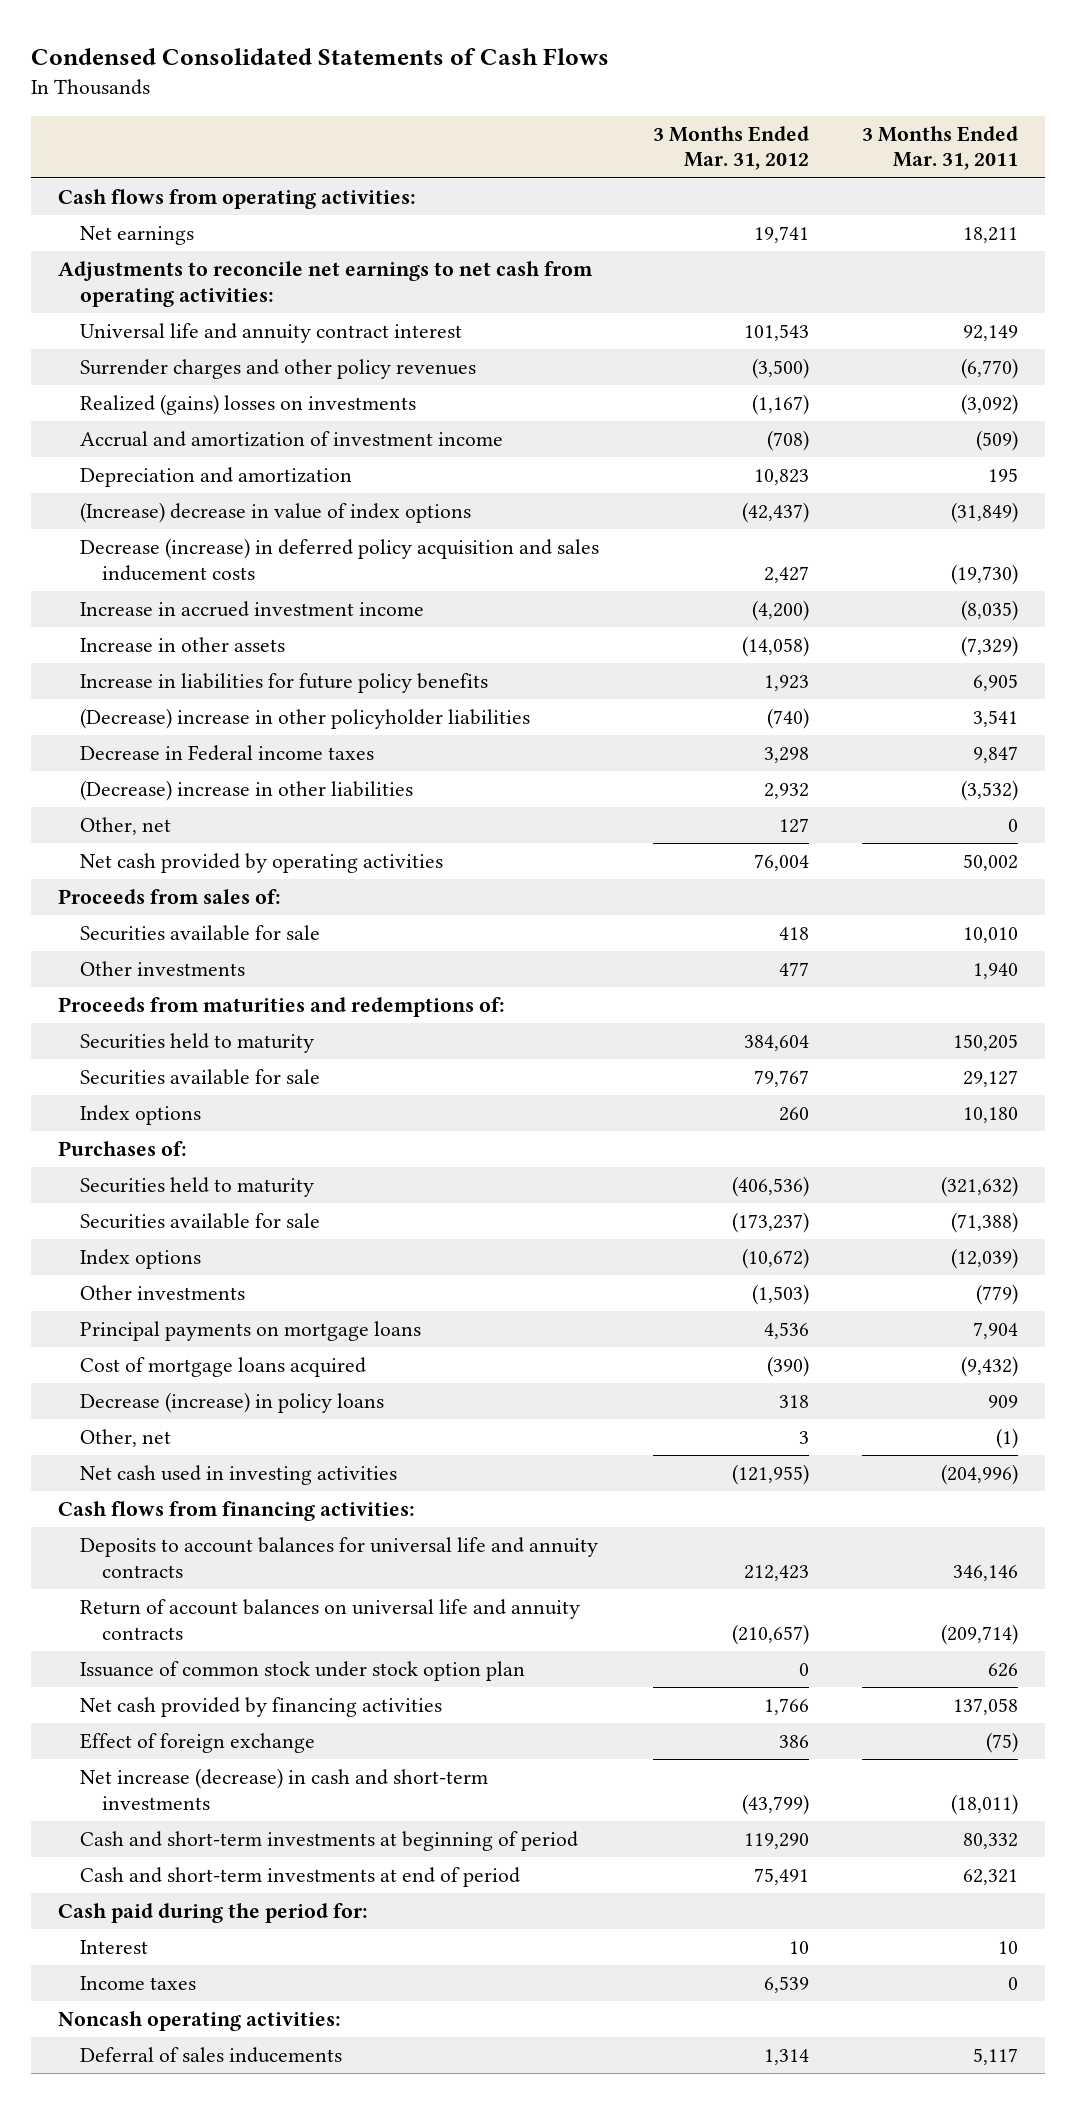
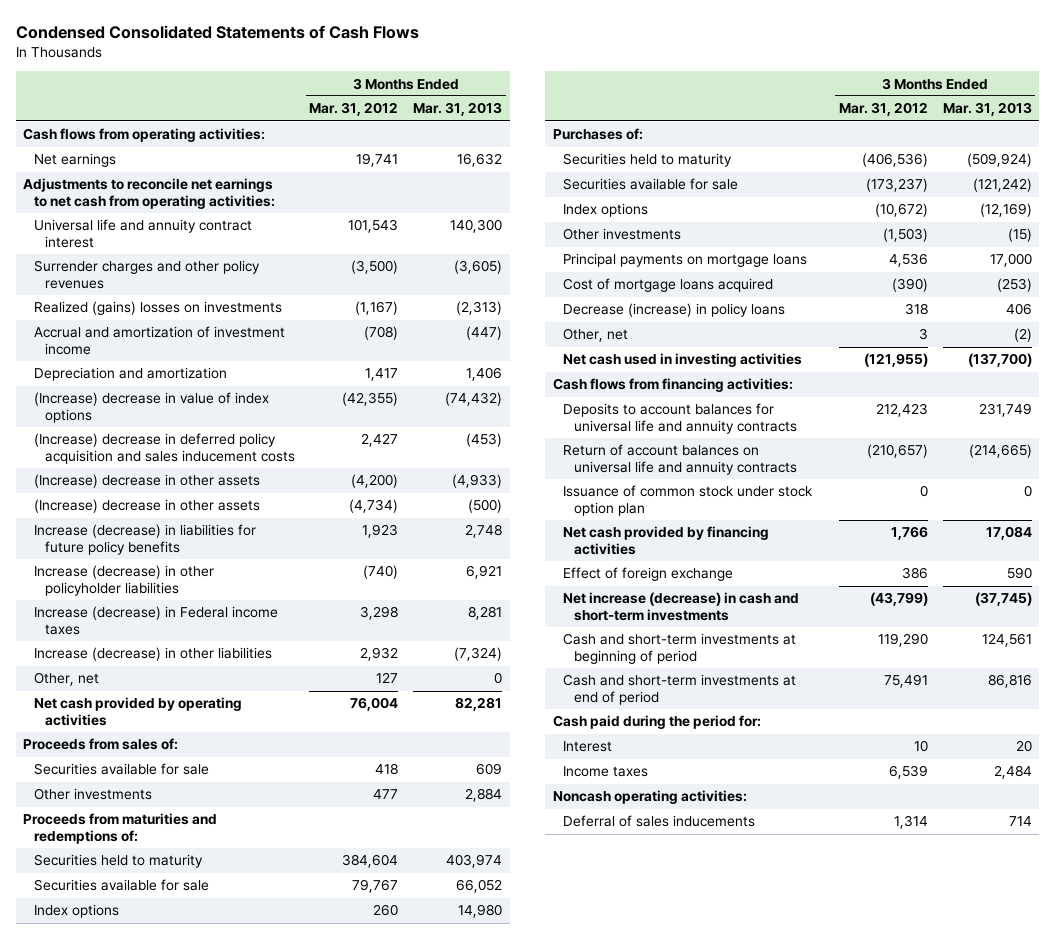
- | 3 Months Ended Mar. 31, 2012 | 3 Months Ended Mar. 31, 2011
+ | 3 Months Ended Mar. 31, 2012 | 3 Months Ended Mar. 31, 2013
- Depreciation and amortization | 10,823 | 195
- (Increase) decrease in value of index options | (42,437) | (31,849)
- Decrease (increase) in deferred policy acquisition and sales inducement costs | 2,427 | (19,730)
- Increase in accrued investment income | (4,200) | (8,035)
- Increase in other assets | (14,058) | (7,329)
- Increase in liabilities for future policy benefits | 1,923 | 6,905
- (Decrease) increase in other policyholder liabilities | (740) | 3,541
- Decrease in Federal income taxes | 3,298 | 9,847
- (Decrease) increase in other liabilities | 2,932 | (3,532)
+ Depreciation and amortization | 1,417 | 1,406
+ (Increase) decrease in value of index options | (42,355) | (74,432)
+ (Increase) decrease in deferred policy acquisition and sales inducement costs | 2,427 | (453)
+ (Increase) decrease in other assets | (4,200) | (4,933)
+ (Increase) decrease in other assets | (4,734) | (500)
+ Increase (decrease) in liabilities for future policy benefits | 1,923 | 2,748
+ Increase (decrease) in other policyholder liabilities | (740) | 6,921
+ Increase (decrease) in Federal income taxes | 3,298 | 8,281
+ Increase (decrease) in other liabilities | 2,932 | (7,324)

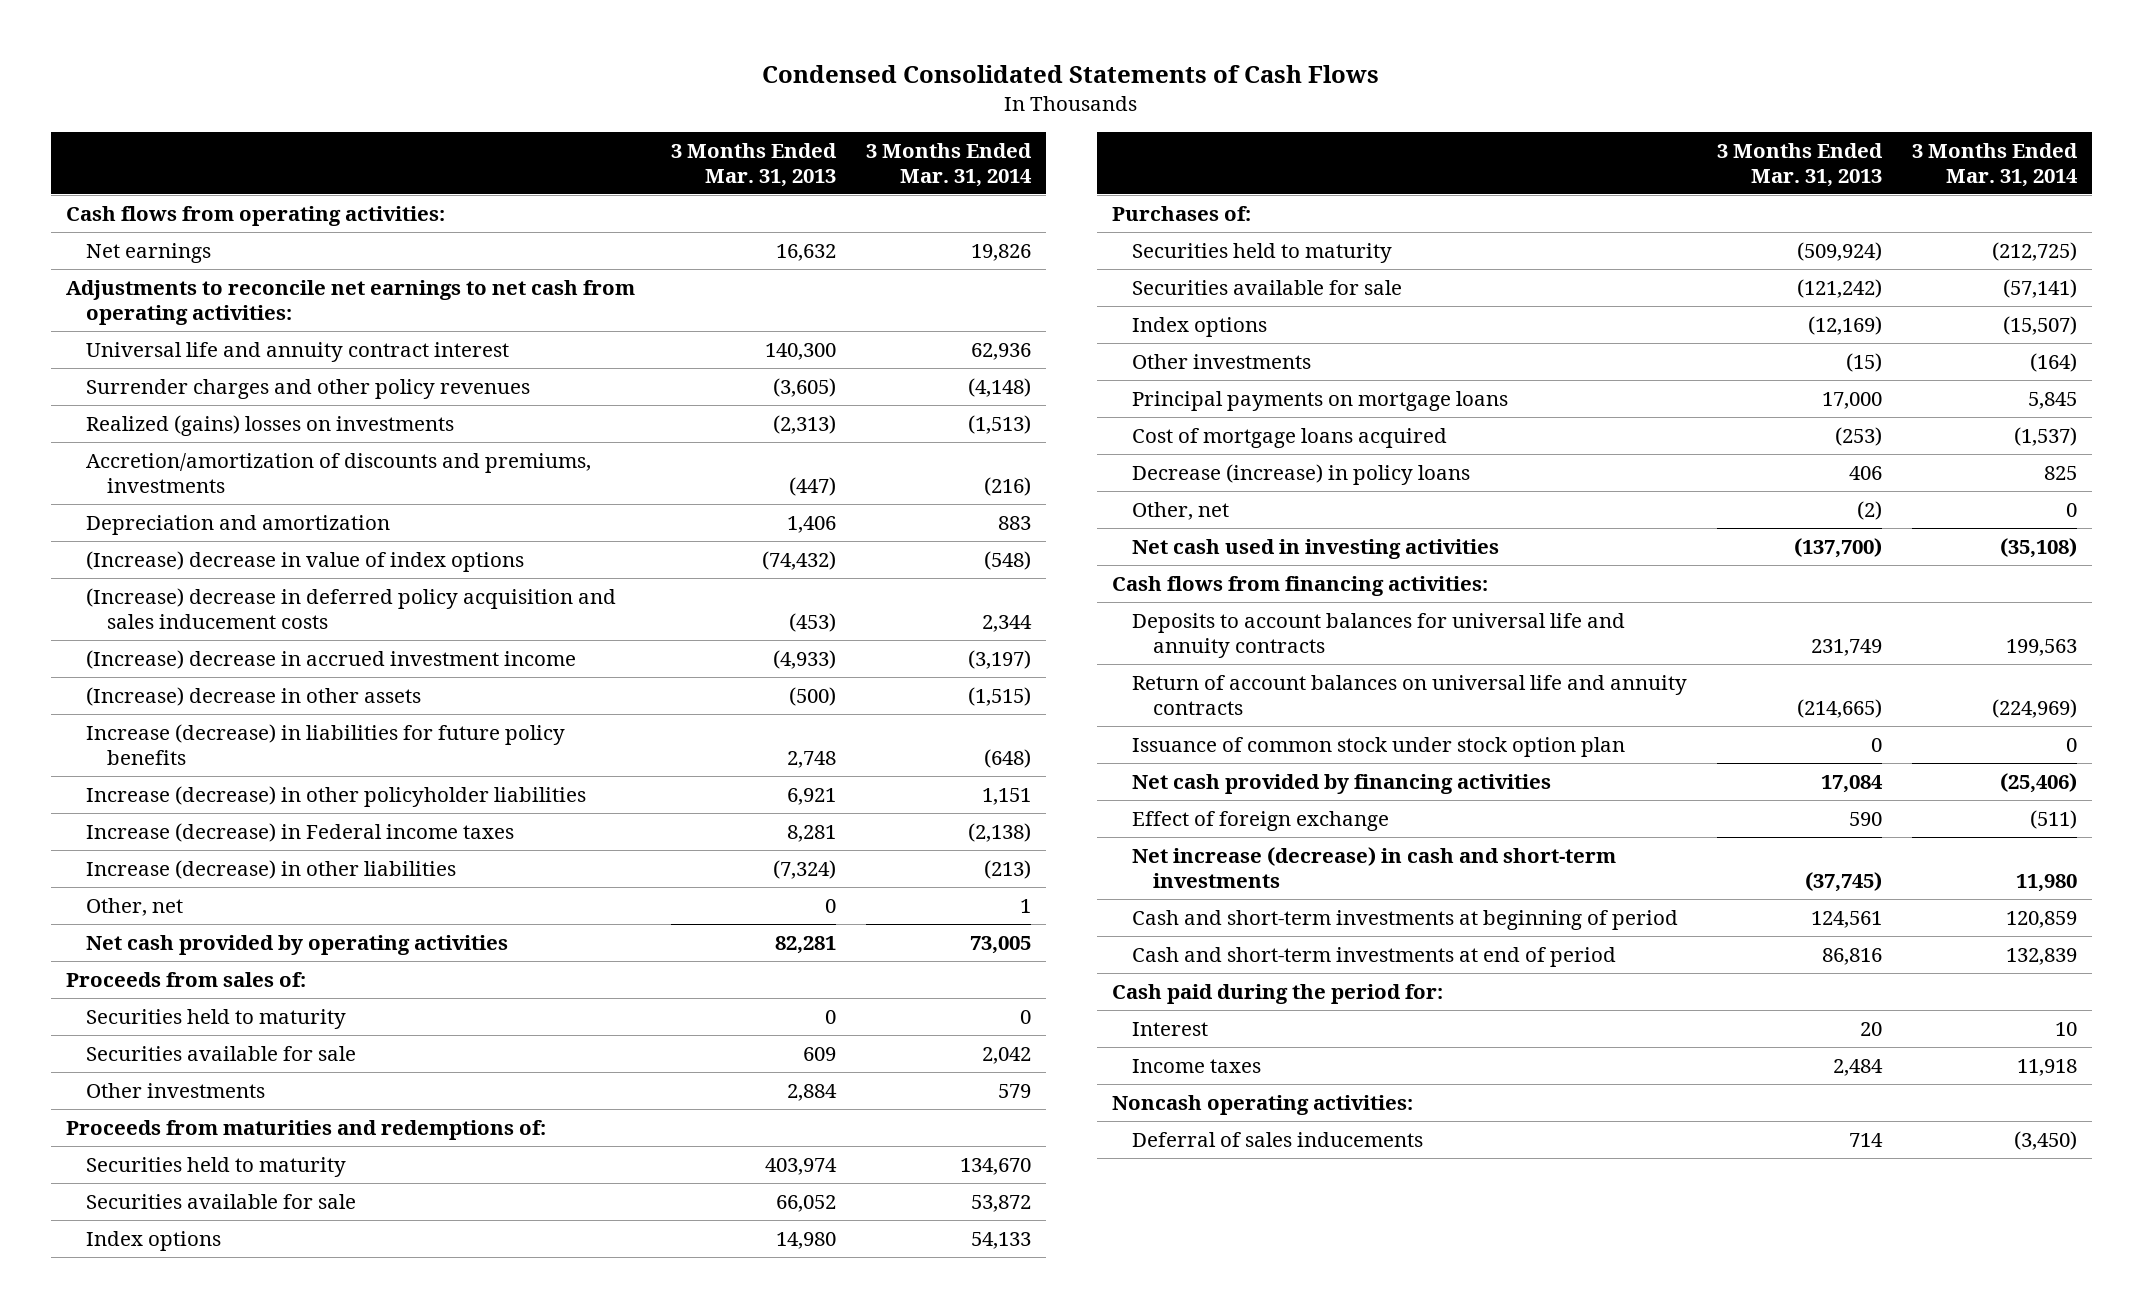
- | 3 Months Ended Mar. 31, 2012 | 3 Months Ended Mar. 31, 2013
+ | 3 Months Ended Mar. 31, 2013 | 3 Months Ended Mar. 31, 2014
- Accrual and amortization of investment income | (708) | (447)
+ Accretion/amortization of discounts and premiums, investments | (447) | (216)
- (Increase) decrease in other assets | (4,200) | (4,933)
+ (Increase) decrease in accrued investment income | (4,933) | (3,197)
+ Securities held to maturity | 0 | 0

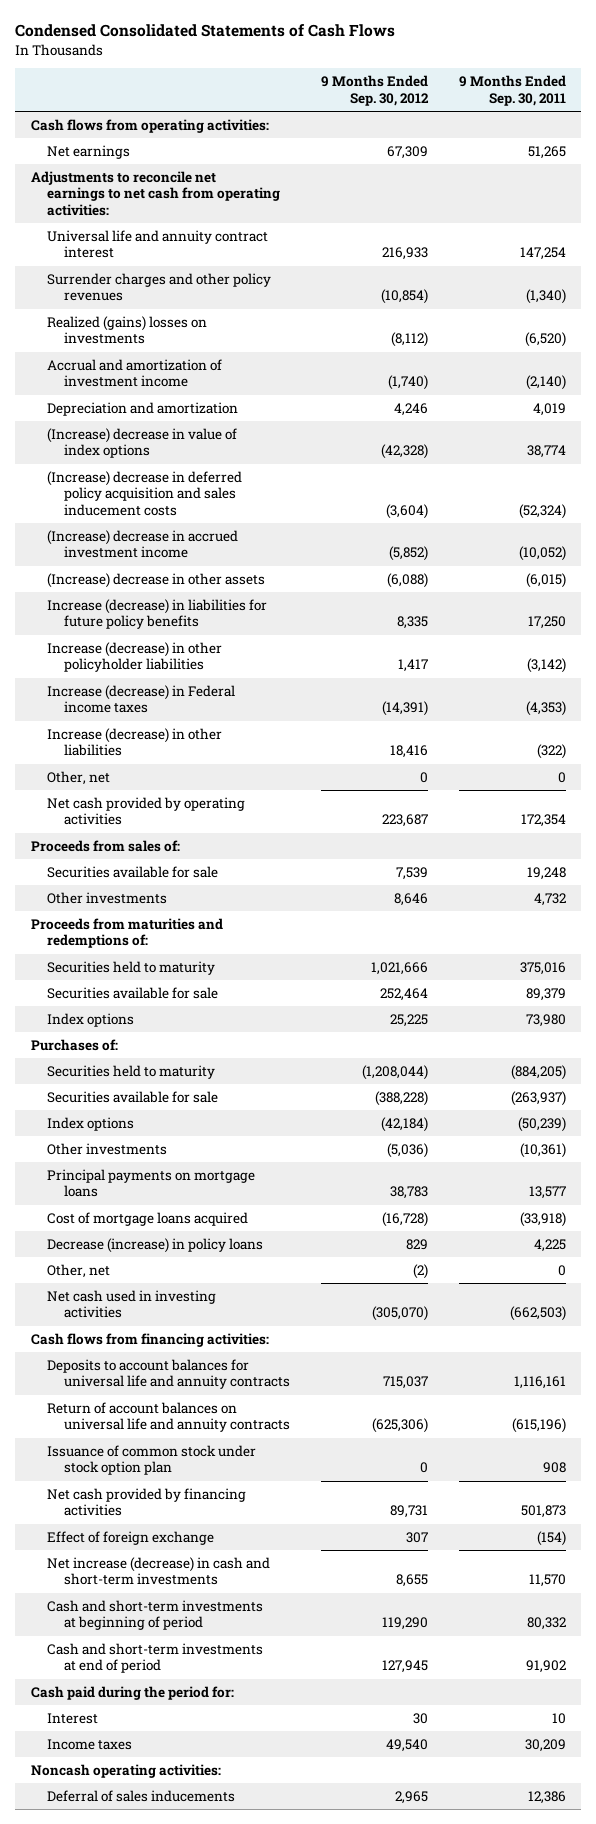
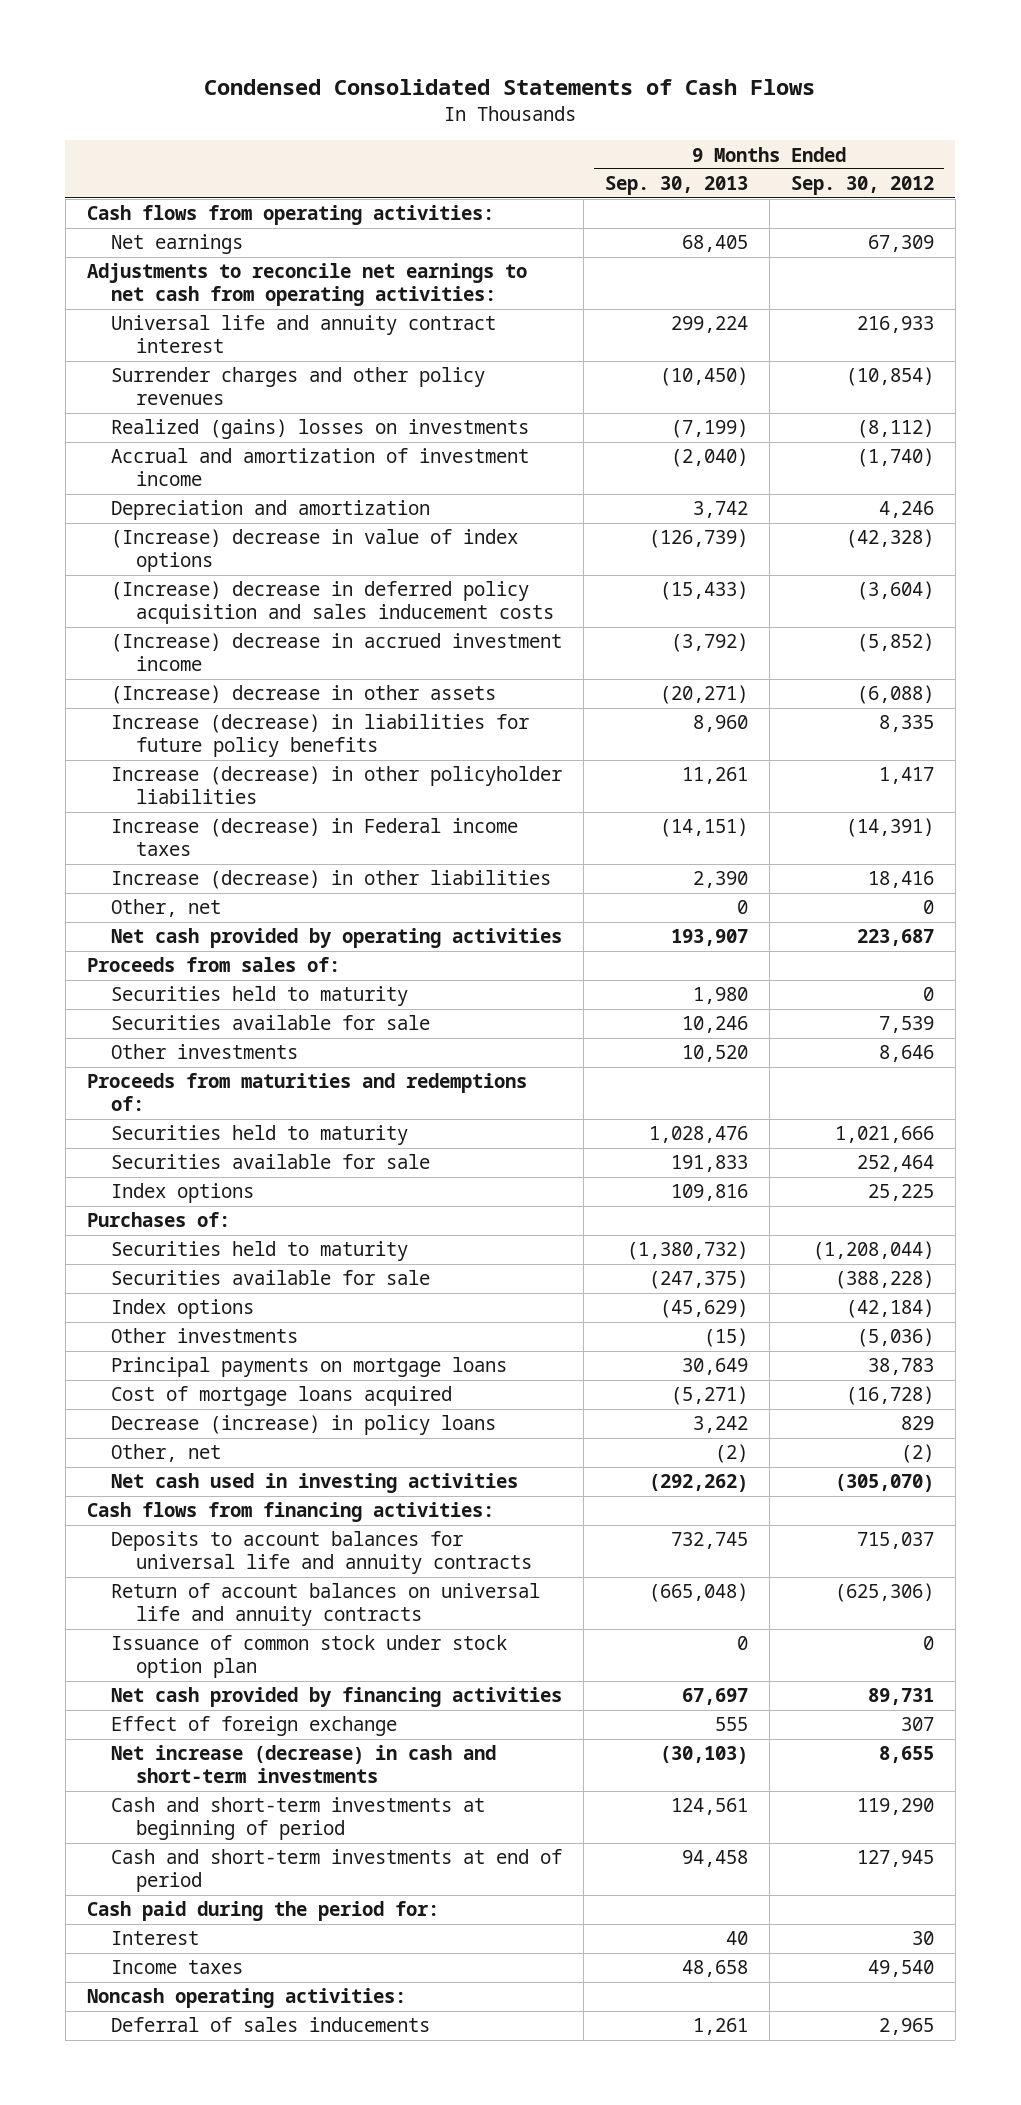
- | 9 Months Ended Sep. 30, 2012 | 9 Months Ended Sep. 30, 2011
+ | 9 Months Ended Sep. 30, 2013 | 9 Months Ended Sep. 30, 2012
+ Securities held to maturity | 1,980 | 0

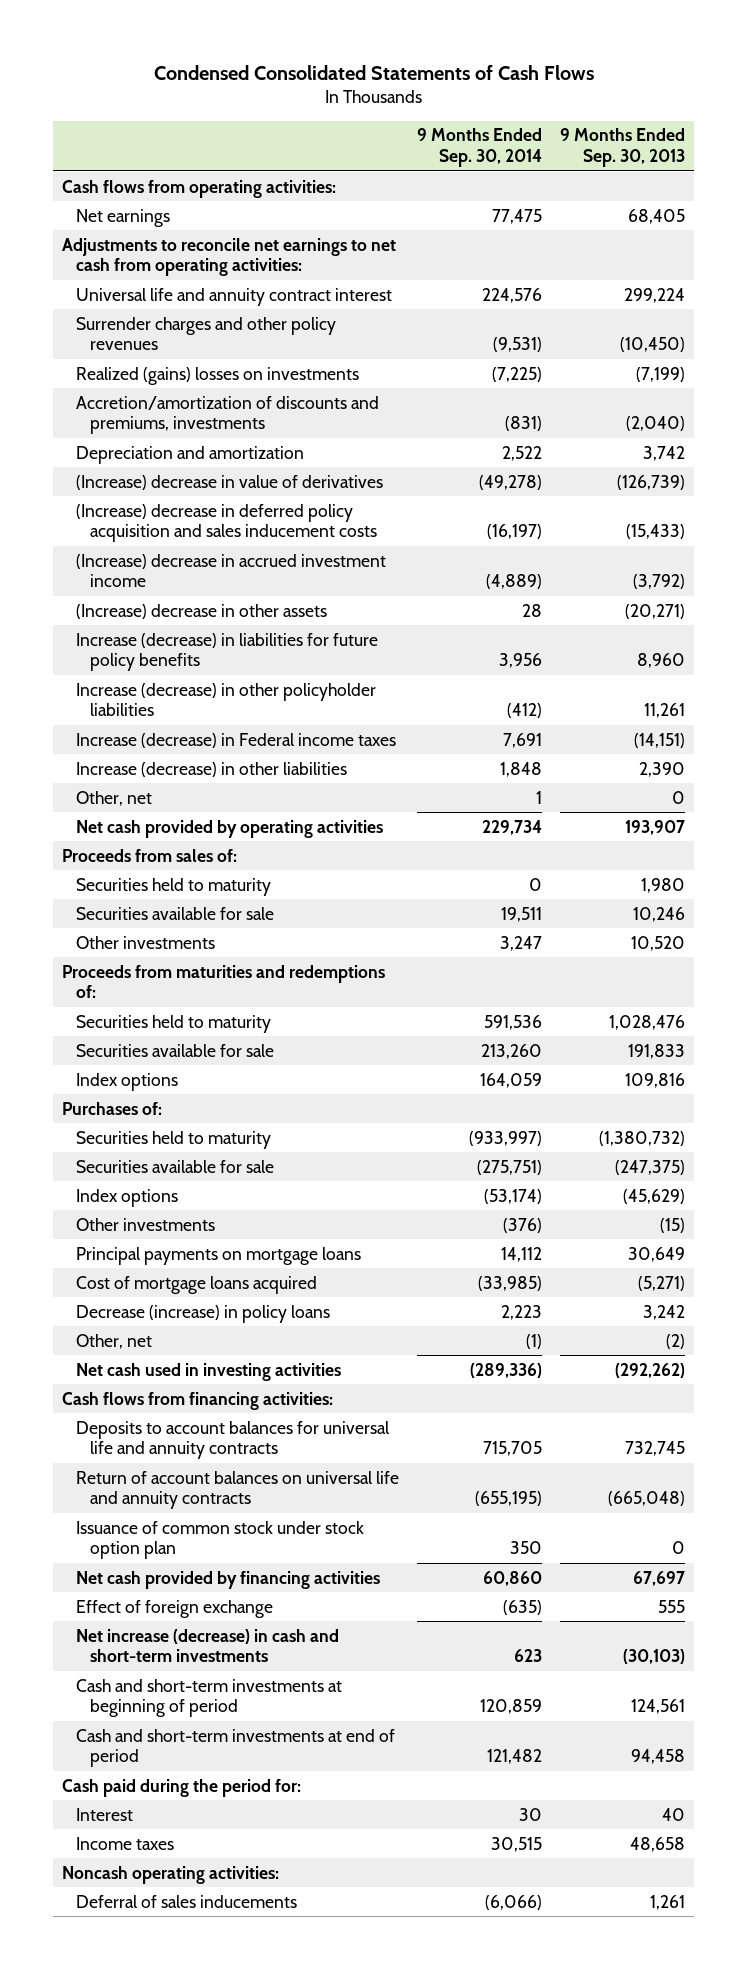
- | 9 Months Ended Sep. 30, 2013 | 9 Months Ended Sep. 30, 2012
+ | 9 Months Ended Sep. 30, 2014 | 9 Months Ended Sep. 30, 2013
- Accrual and amortization of investment income | (2,040) | (1,740)
+ Accretion/amortization of discounts and premiums, investments | (831) | (2,040)
- (Increase) decrease in value of index options | (126,739) | (42,328)
+ (Increase) decrease in value of derivatives | (49,278) | (126,739)

